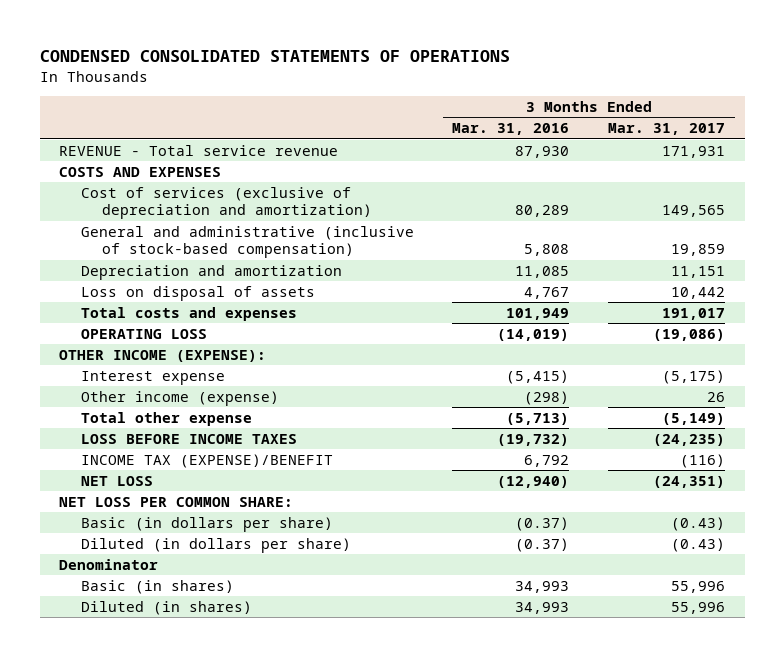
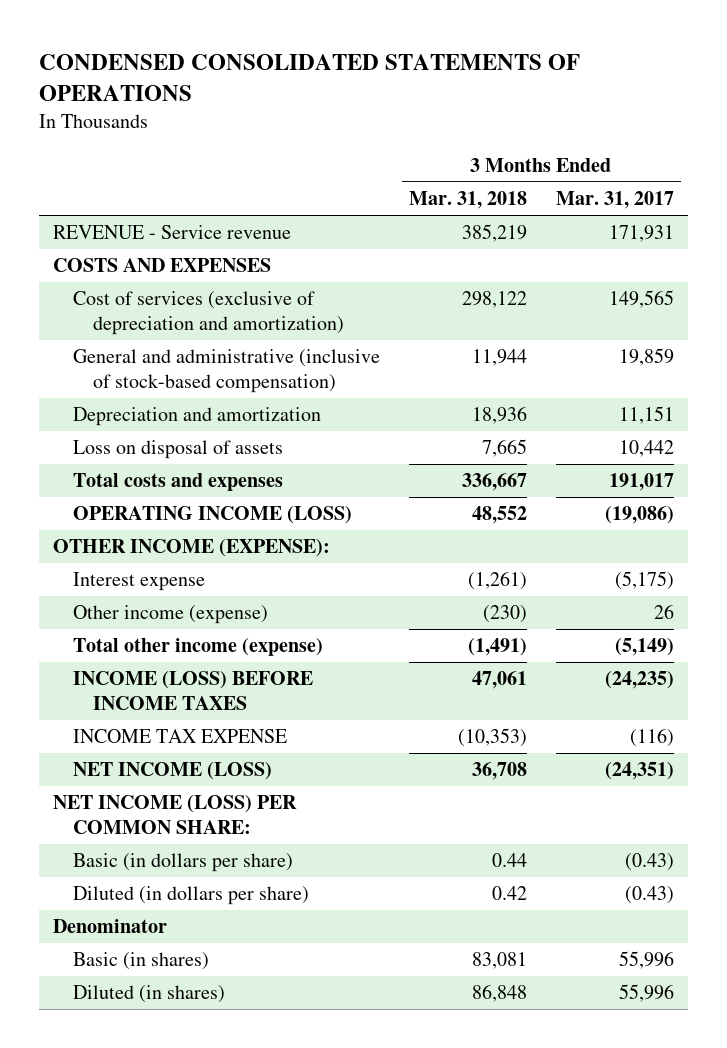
- | 3 Months Ended Mar. 31, 2016 | 3 Months Ended Mar. 31, 2017
+ | 3 Months Ended Mar. 31, 2018 | 3 Months Ended Mar. 31, 2017
- REVENUE - Total service revenue | 87,930 | 171,931
+ REVENUE - Service revenue | 385,219 | 171,931
- OPERATING LOSS | (14,019) | (19,086)
+ OPERATING INCOME (LOSS) | 48,552 | (19,086)
- Total other expense | (5,713) | (5,149)
- LOSS BEFORE INCOME TAXES | (19,732) | (24,235)
- INCOME TAX (EXPENSE)/BENEFIT | 6,792 | (116)
- NET LOSS | (12,940) | (24,351)
- NET LOSS PER COMMON SHARE:
+ Total other income (expense) | (1,491) | (5,149)
+ INCOME (LOSS) BEFORE INCOME TAXES | 47,061 | (24,235)
+ INCOME TAX EXPENSE | (10,353) | (116)
+ NET INCOME (LOSS) | 36,708 | (24,351)
+ NET INCOME (LOSS) PER COMMON SHARE:

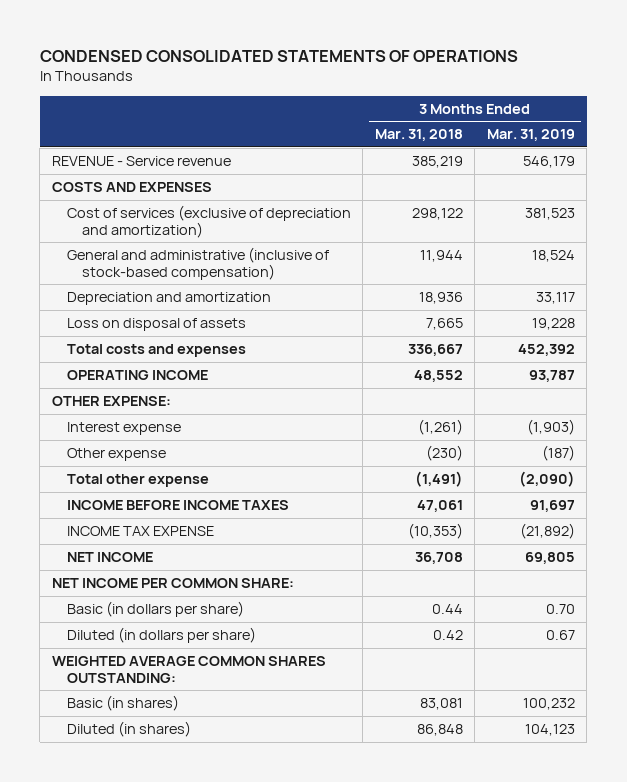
- | 3 Months Ended Mar. 31, 2018 | 3 Months Ended Mar. 31, 2017
+ | 3 Months Ended Mar. 31, 2018 | 3 Months Ended Mar. 31, 2019
- OPERATING INCOME (LOSS) | 48,552 | (19,086)
- OTHER INCOME (EXPENSE):
+ OPERATING INCOME | 48,552 | 93,787
+ OTHER EXPENSE:
- Other income (expense) | (230) | 26
- Total other income (expense) | (1,491) | (5,149)
- INCOME (LOSS) BEFORE INCOME TAXES | 47,061 | (24,235)
+ Other expense | (230) | (187)
+ Total other expense | (1,491) | (2,090)
+ INCOME BEFORE INCOME TAXES | 47,061 | 91,697
- NET INCOME (LOSS) | 36,708 | (24,351)
- NET INCOME (LOSS) PER COMMON SHARE:
+ NET INCOME | 36,708 | 69,805
+ NET INCOME PER COMMON SHARE:
- Denominator
+ WEIGHTED AVERAGE COMMON SHARES OUTSTANDING:

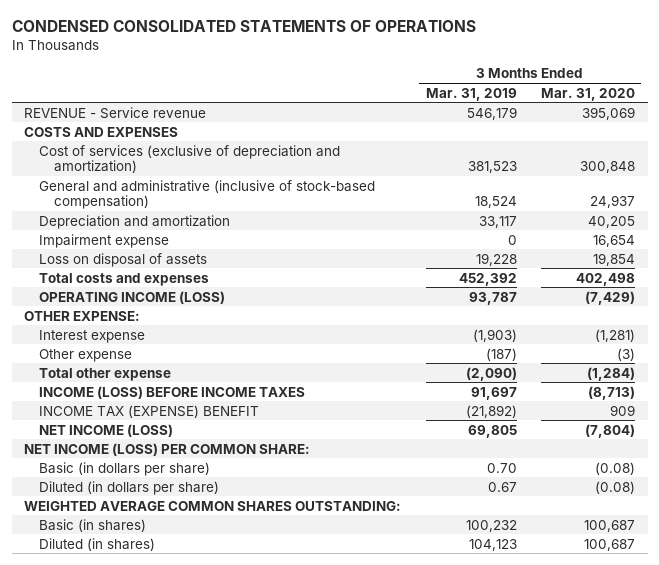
- | 3 Months Ended Mar. 31, 2018 | 3 Months Ended Mar. 31, 2019
+ | 3 Months Ended Mar. 31, 2019 | 3 Months Ended Mar. 31, 2020
+ Impairment expense | 0 | 16,654
- OPERATING INCOME | 48,552 | 93,787
+ OPERATING INCOME (LOSS) | 93,787 | (7,429)
- INCOME BEFORE INCOME TAXES | 47,061 | 91,697
- INCOME TAX EXPENSE | (10,353) | (21,892)
- NET INCOME | 36,708 | 69,805
- NET INCOME PER COMMON SHARE:
+ INCOME (LOSS) BEFORE INCOME TAXES | 91,697 | (8,713)
+ INCOME TAX (EXPENSE) BENEFIT | (21,892) | 909
+ NET INCOME (LOSS) | 69,805 | (7,804)
+ NET INCOME (LOSS) PER COMMON SHARE:

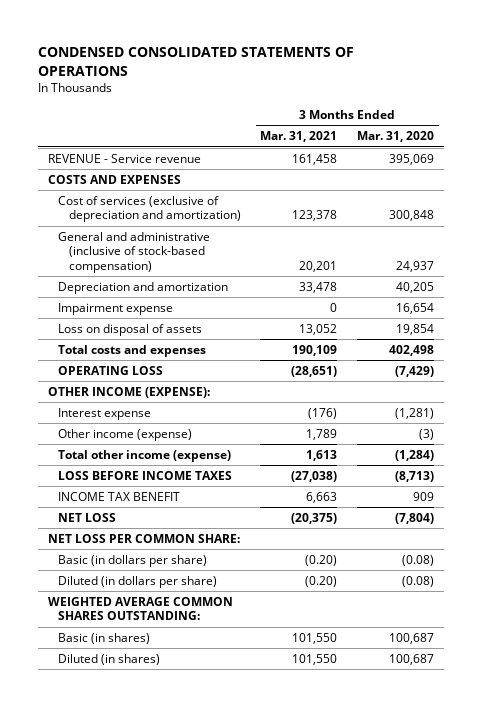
- | 3 Months Ended Mar. 31, 2019 | 3 Months Ended Mar. 31, 2020
+ | 3 Months Ended Mar. 31, 2021 | 3 Months Ended Mar. 31, 2020
- OPERATING INCOME (LOSS) | 93,787 | (7,429)
- OTHER EXPENSE:
+ OPERATING LOSS | (28,651) | (7,429)
+ OTHER INCOME (EXPENSE):
- Other expense | (187) | (3)
- Total other expense | (2,090) | (1,284)
- INCOME (LOSS) BEFORE INCOME TAXES | 91,697 | (8,713)
- INCOME TAX (EXPENSE) BENEFIT | (21,892) | 909
- NET INCOME (LOSS) | 69,805 | (7,804)
- NET INCOME (LOSS) PER COMMON SHARE:
+ Other income (expense) | 1,789 | (3)
+ Total other income (expense) | 1,613 | (1,284)
+ LOSS BEFORE INCOME TAXES | (27,038) | (8,713)
+ INCOME TAX BENEFIT | 6,663 | 909
+ NET LOSS | (20,375) | (7,804)
+ NET LOSS PER COMMON SHARE:

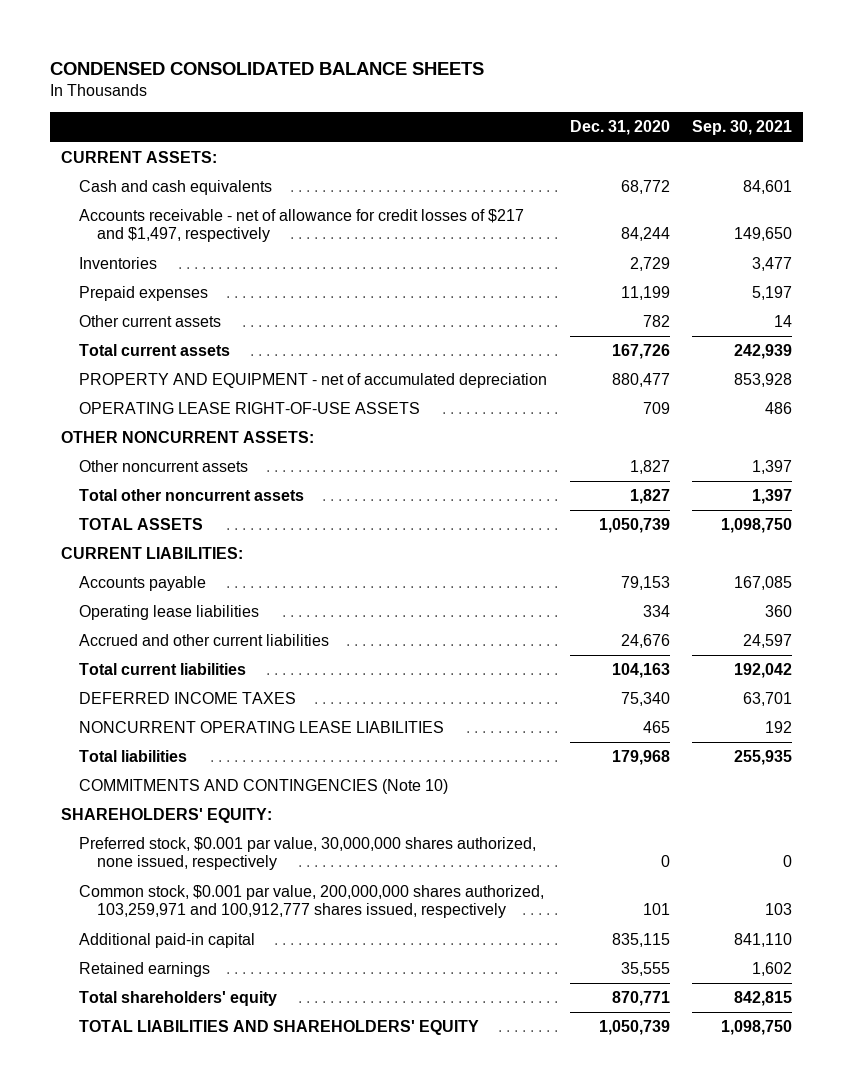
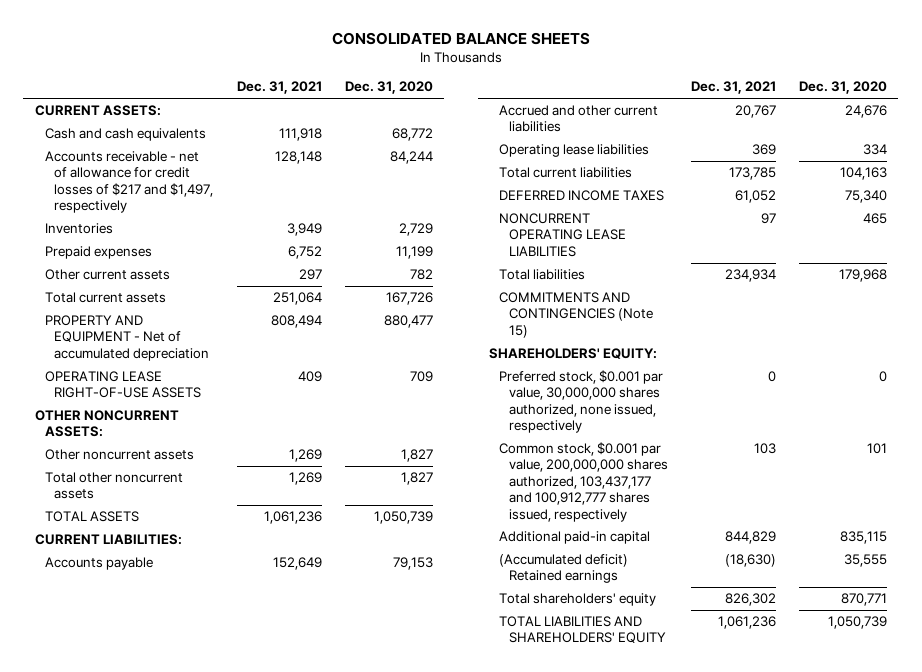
- CONDENSED CONSOLIDATED BALANCE SHEETS
+ CONSOLIDATED BALANCE SHEETS
- | Dec. 31, 2020 | Sep. 30, 2021
+ | Dec. 31, 2021 | Dec. 31, 2020
- PROPERTY AND EQUIPMENT - net of accumulated depreciation | 880,477 | 853,928
+ PROPERTY AND EQUIPMENT - Net of accumulated depreciation | 808,494 | 880,477
moved down: Operating lease liabilities | 369 | 334
- COMMITMENTS AND CONTINGENCIES (Note 10)
+ COMMITMENTS AND CONTINGENCIES (Note 15)
- Common stock, $0.001 par value, 200,000,000 shares authorized, 103,259,971 and 100,912,777 shares issued, respectively | 101 | 103
+ Common stock, $0.001 par value, 200,000,000 shares authorized, 103,437,177 and 100,912,777 shares issued, respectively | 103 | 101
- Retained earnings | 35,555 | 1,602
+ (Accumulated deficit) Retained earnings | (18,630) | 35,555

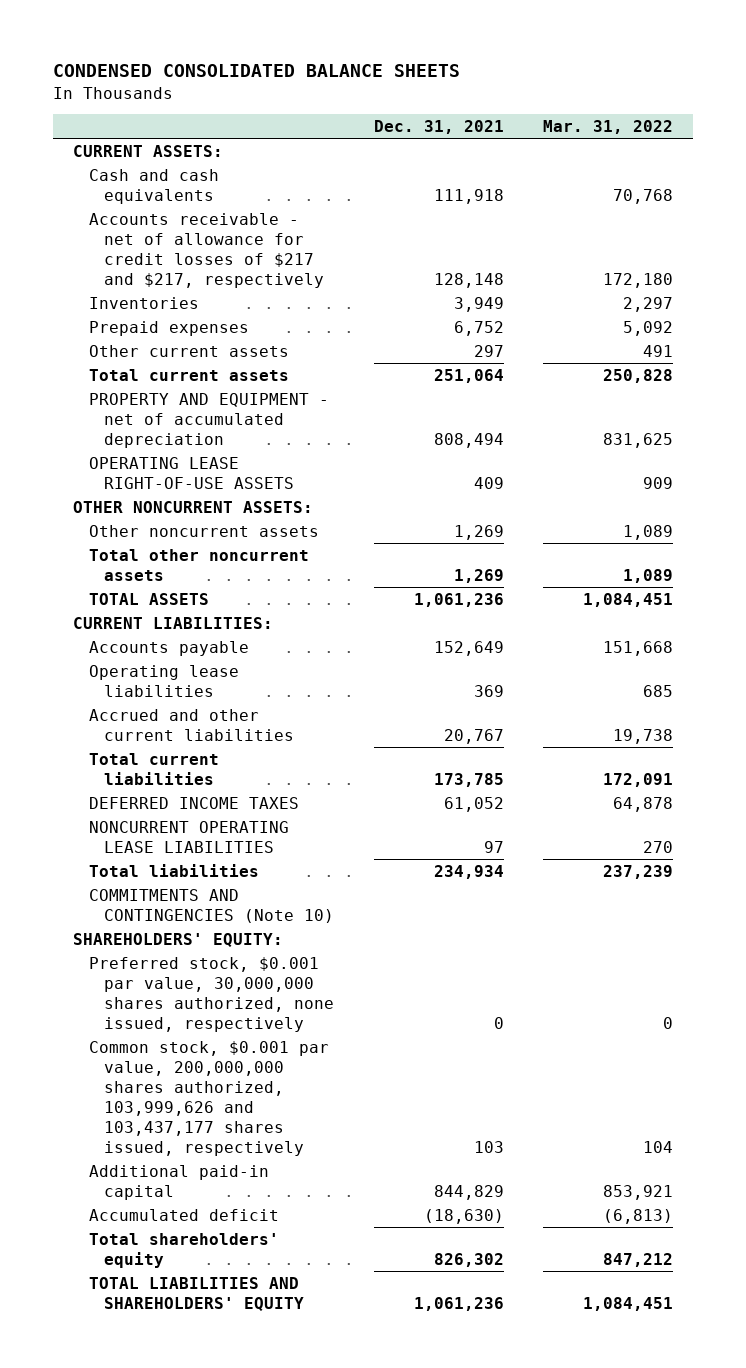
- CONSOLIDATED BALANCE SHEETS
+ CONDENSED CONSOLIDATED BALANCE SHEETS
- | Dec. 31, 2021 | Dec. 31, 2020
+ | Dec. 31, 2021 | Mar. 31, 2022
- Accounts receivable - net of allowance for credit losses of $217 and $1,497, respectively | 128,148 | 84,244
+ Accounts receivable - net of allowance for credit losses of $217 and $217, respectively | 128,148 | 172,180
- PROPERTY AND EQUIPMENT - Net of accumulated depreciation | 808,494 | 880,477
+ PROPERTY AND EQUIPMENT - net of accumulated depreciation | 808,494 | 831,625
moved down: Accrued and other current liabilities | 20,767 | 19,738
- COMMITMENTS AND CONTINGENCIES (Note 15)
+ COMMITMENTS AND CONTINGENCIES (Note 10)
- Common stock, $0.001 par value, 200,000,000 shares authorized, 103,437,177 and 100,912,777 shares issued, respectively | 103 | 101
+ Common stock, $0.001 par value, 200,000,000 shares authorized, 103,999,626 and 103,437,177 shares issued, respectively | 103 | 104
- (Accumulated deficit) Retained earnings | (18,630) | 35,555
+ Accumulated deficit | (18,630) | (6,813)

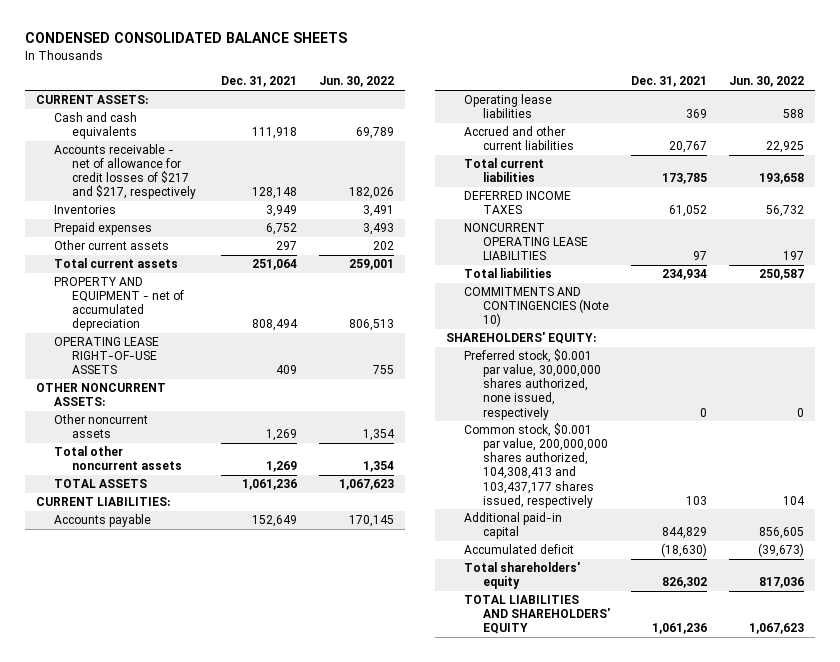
- | Dec. 31, 2021 | Mar. 31, 2022
+ | Dec. 31, 2021 | Jun. 30, 2022
- Common stock, $0.001 par value, 200,000,000 shares authorized, 103,999,626 and 103,437,177 shares issued, respectively | 103 | 104
+ Common stock, $0.001 par value, 200,000,000 shares authorized, 104,308,413 and 103,437,177 shares issued, respectively | 103 | 104

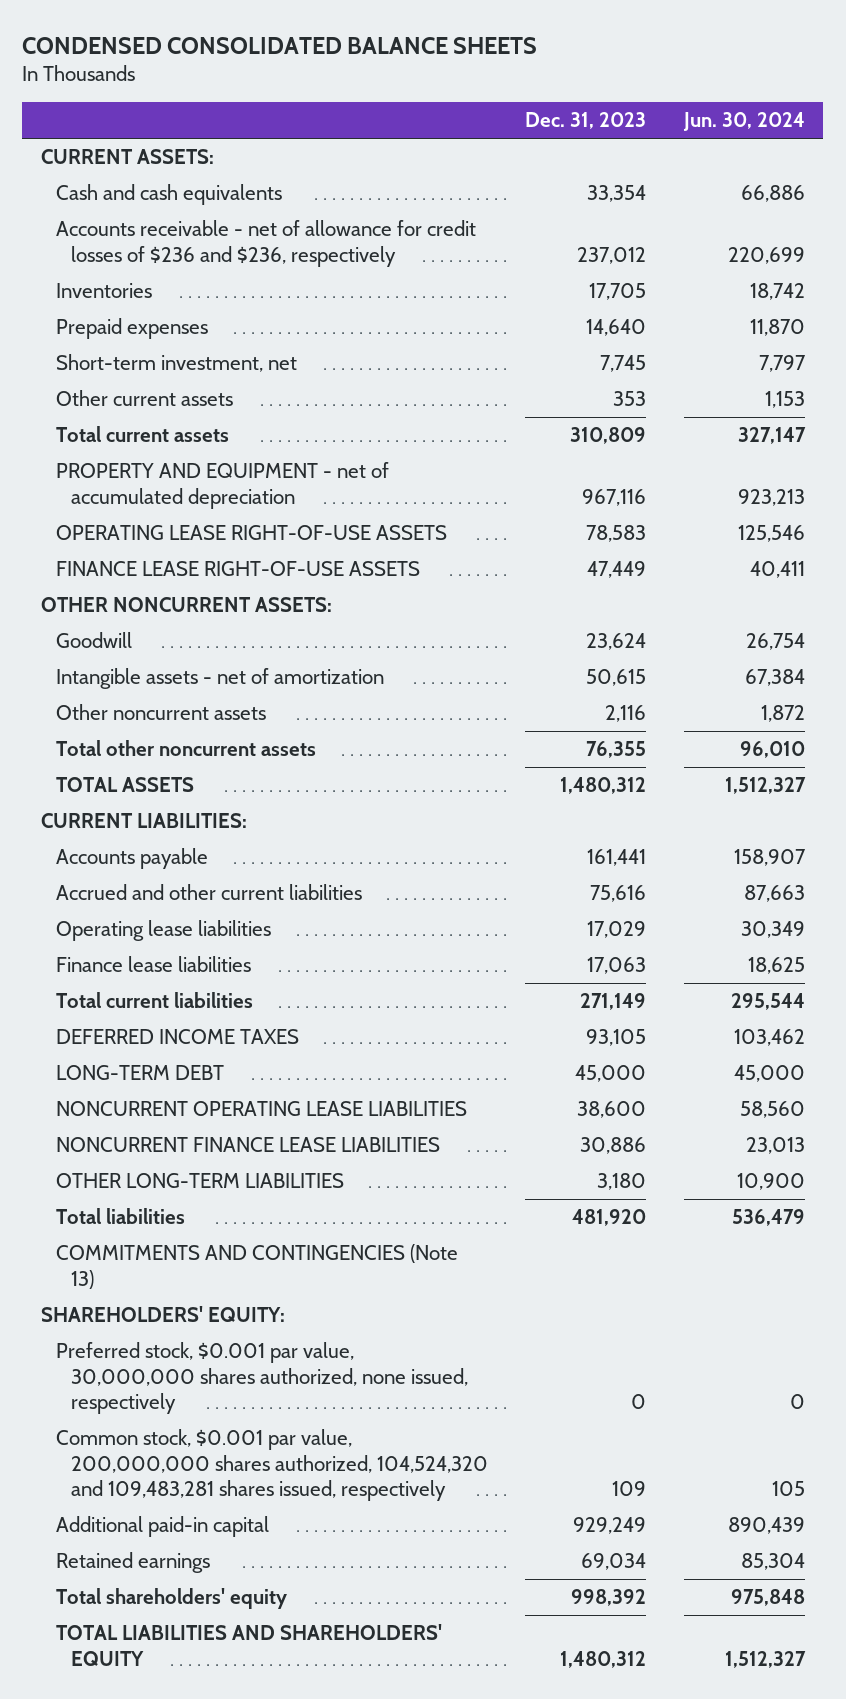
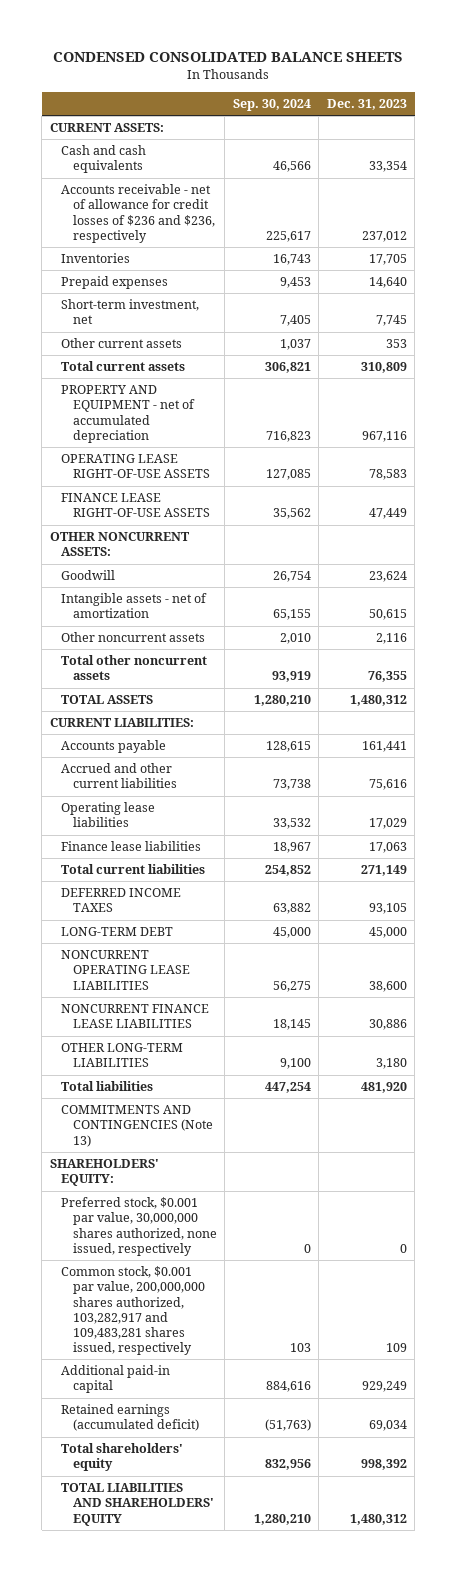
- | Dec. 31, 2023 | Jun. 30, 2024
+ | Sep. 30, 2024 | Dec. 31, 2023
- Common stock, $0.001 par value, 200,000,000 shares authorized, 104,524,320 and 109,483,281 shares issued, respectively | 109 | 105
+ Common stock, $0.001 par value, 200,000,000 shares authorized, 103,282,917 and 109,483,281 shares issued, respectively | 103 | 109
- Retained earnings | 69,034 | 85,304
+ Retained earnings (accumulated deficit) | (51,763) | 69,034

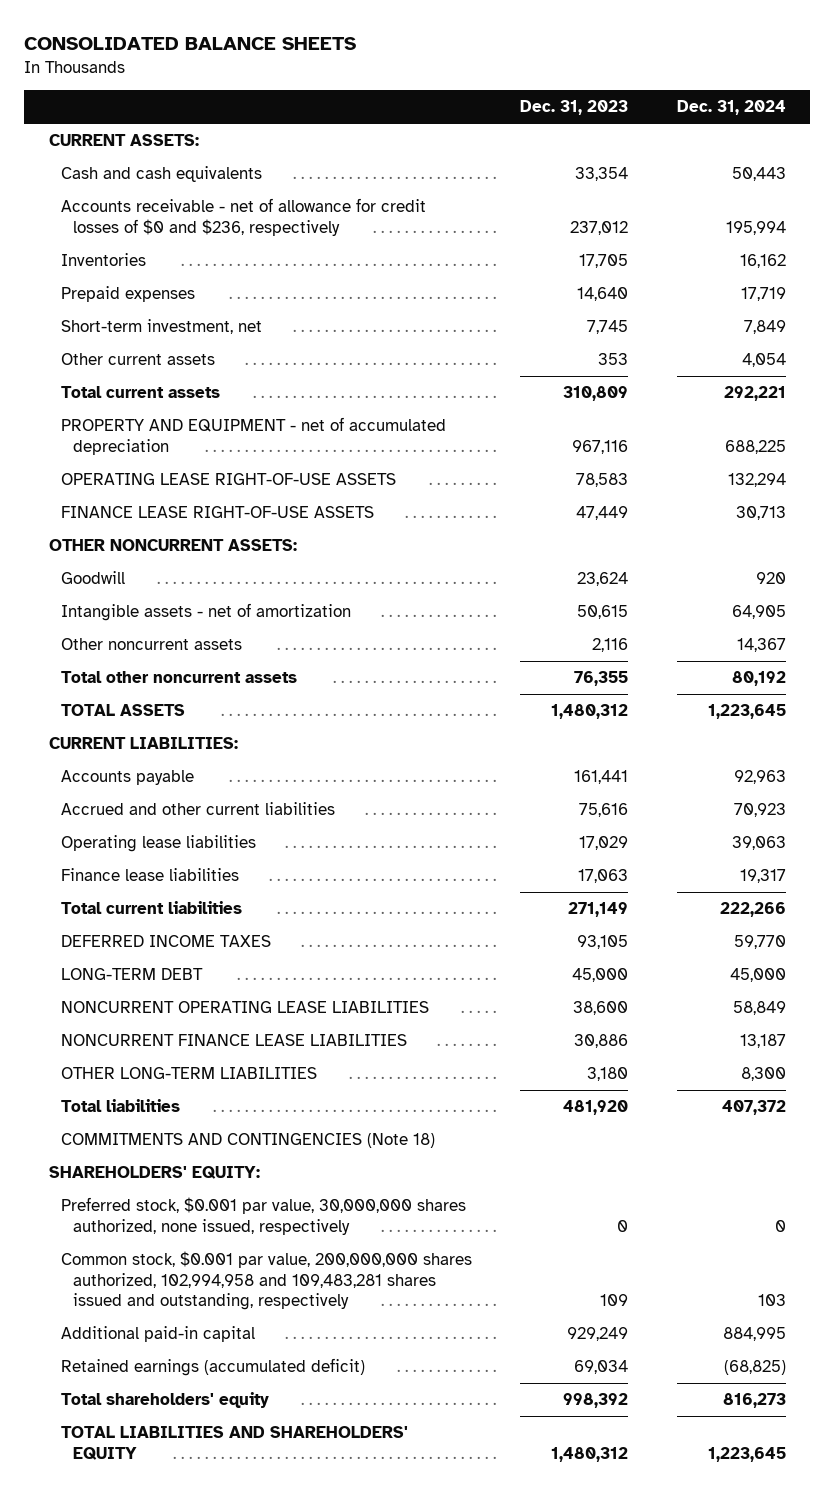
- CONDENSED CONSOLIDATED BALANCE SHEETS
+ CONSOLIDATED BALANCE SHEETS
- | Sep. 30, 2024 | Dec. 31, 2023
+ | Dec. 31, 2023 | Dec. 31, 2024
- Accounts receivable - net of allowance for credit losses of $236 and $236, respectively | 225,617 | 237,012
+ Accounts receivable - net of allowance for credit losses of $0 and $236, respectively | 237,012 | 195,994
- COMMITMENTS AND CONTINGENCIES (Note 13)
+ COMMITMENTS AND CONTINGENCIES (Note 18)
- Common stock, $0.001 par value, 200,000,000 shares authorized, 103,282,917 and 109,483,281 shares issued, respectively | 103 | 109
+ Common stock, $0.001 par value, 200,000,000 shares authorized, 102,994,958 and 109,483,281 shares issued and outstanding, respectively | 109 | 103

